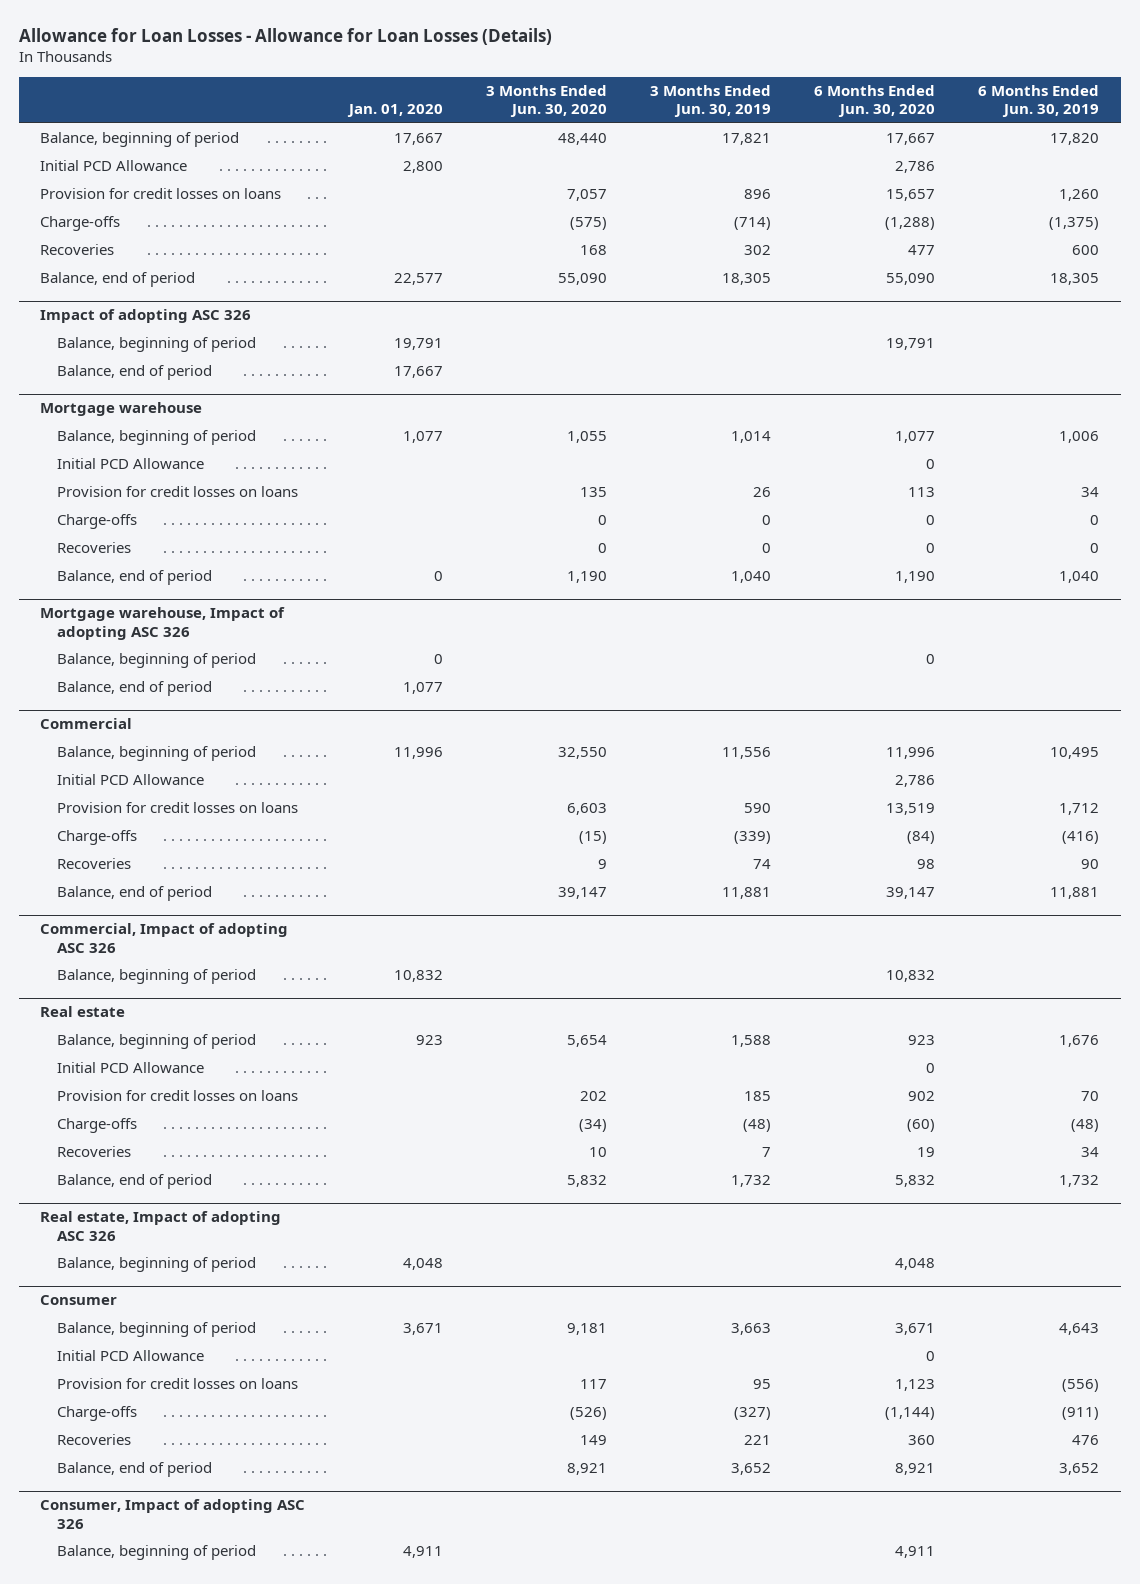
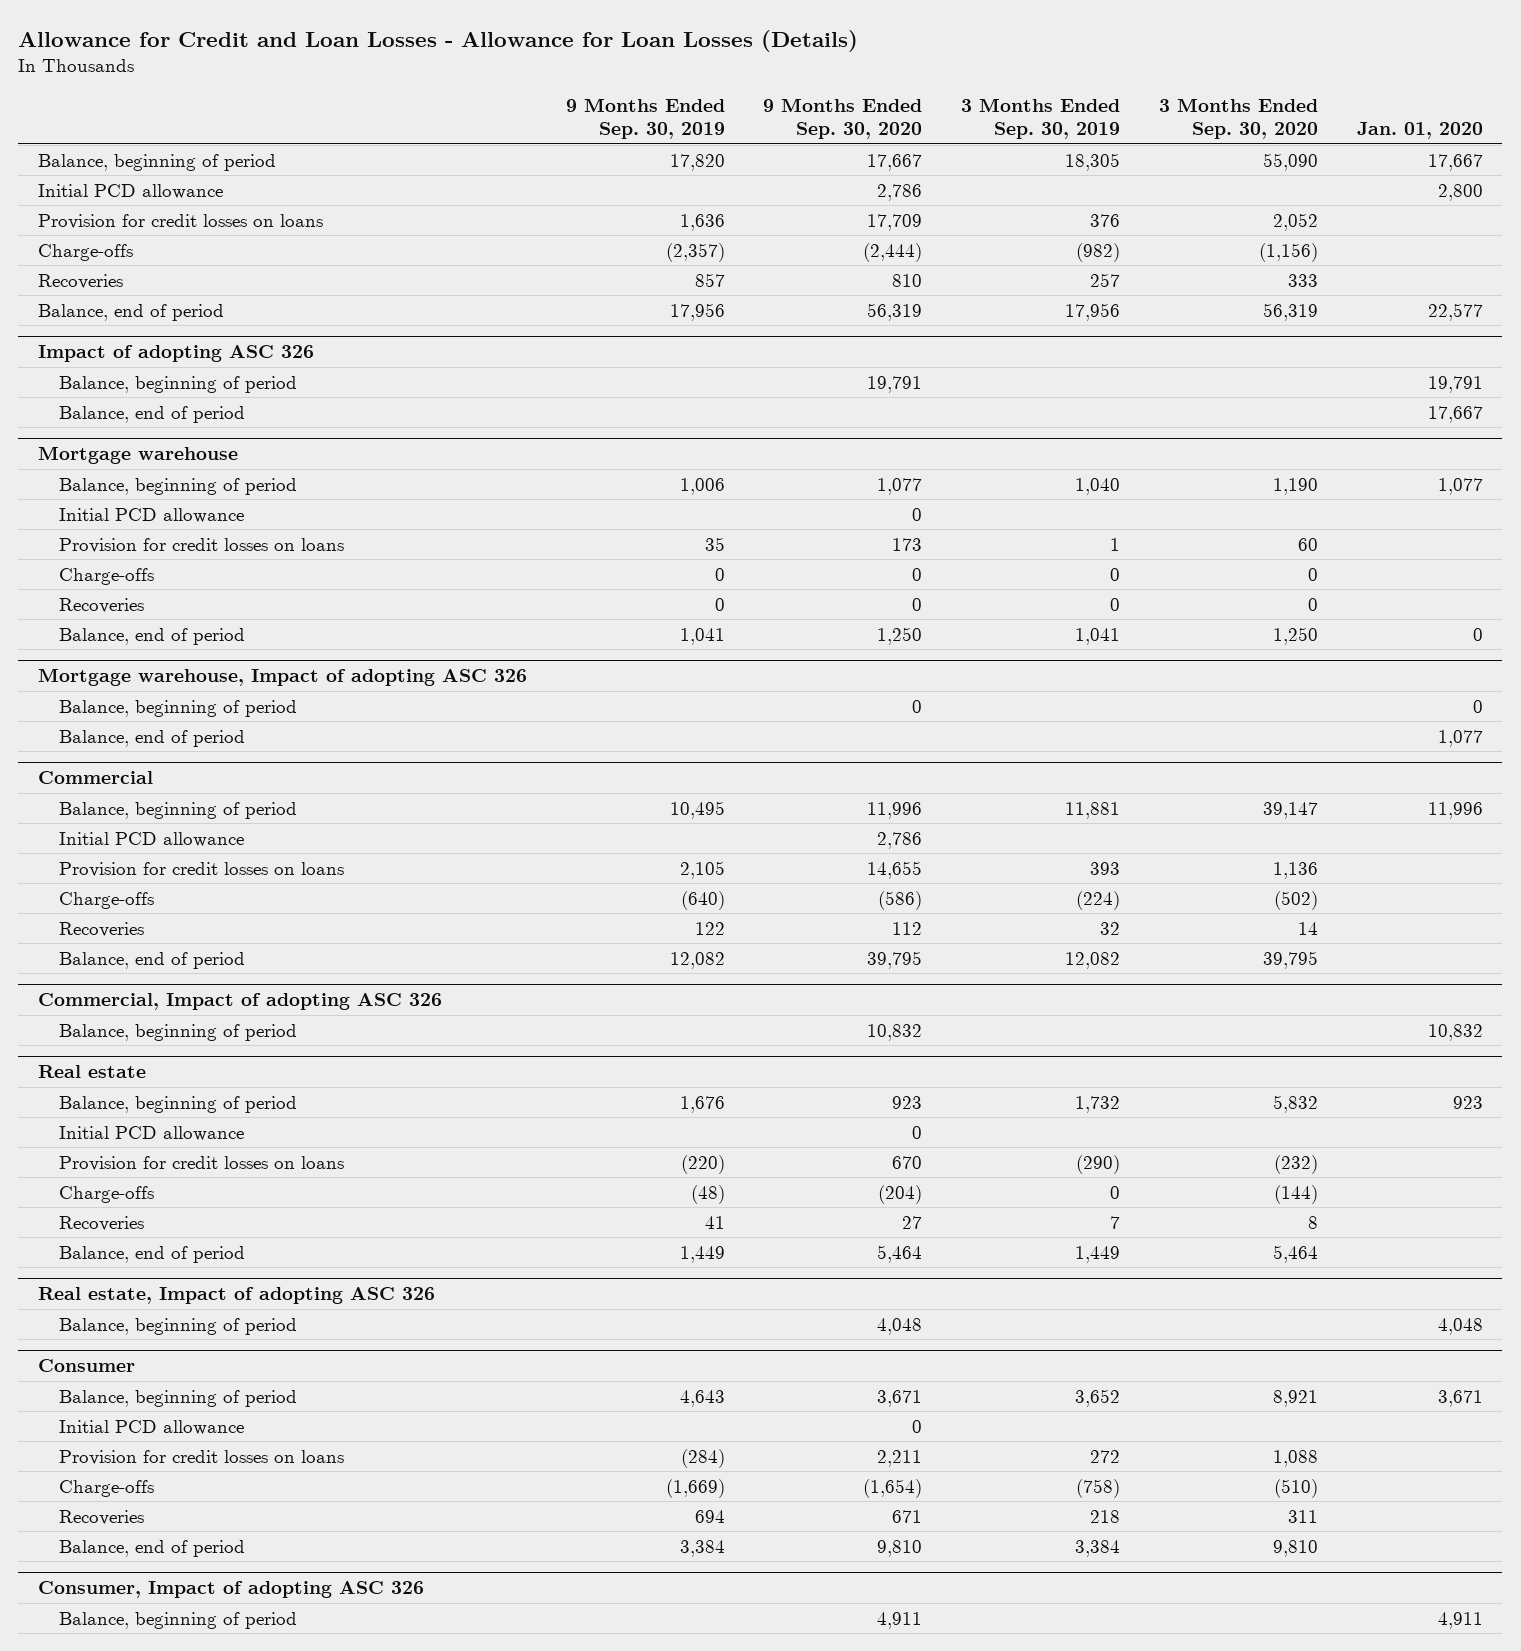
- Allowance for Loan Losses - Allowance for Loan Losses (Details)
+ Allowance for Credit and Loan Losses - Allowance for Loan Losses (Details)
- | Jan. 01, 2020 | 3 Months Ended Jun. 30, 2020 | 3 Months Ended Jun. 30, 2019 | 6 Months Ended Jun. 30, 2020 | 6 Months Ended Jun. 30, 2019
+ | 9 Months Ended Sep. 30, 2019 | 9 Months Ended Sep. 30, 2020 | 3 Months Ended Sep. 30, 2019 | 3 Months Ended Sep. 30, 2020 | Jan. 01, 2020
- Initial PCD Allowance | 2,800 | | | 2,786 |
+ Initial PCD allowance | | 2,786 | | | 2,800
@ Mortgage warehouse
- Initial PCD Allowance | | | | 0 |
+ Initial PCD allowance | | 0 | | |
@ Commercial
- Initial PCD Allowance | | | | 2,786 |
+ Initial PCD allowance | | 2,786 | | |
@ Real estate
- Initial PCD Allowance | | | | 0 |
+ Initial PCD allowance | | 0 | | |
@ Consumer
- Initial PCD Allowance | | | | 0 |
+ Initial PCD allowance | | 0 | | |

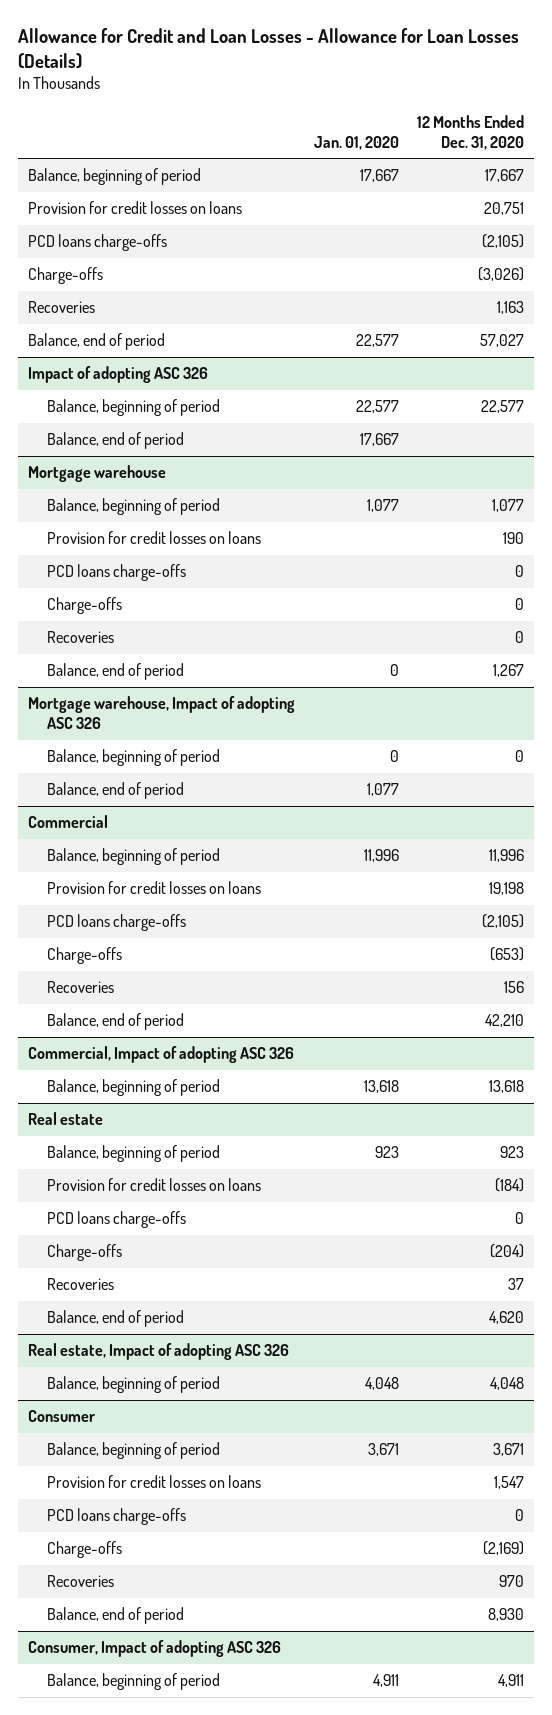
- | 9 Months Ended Sep. 30, 2019 | 9 Months Ended Sep. 30, 2020 | 3 Months Ended Sep. 30, 2019 | 3 Months Ended Sep. 30, 2020 | Jan. 01, 2020
+ | Jan. 01, 2020 | 12 Months Ended Dec. 31, 2020
- Initial PCD allowance | | 2,786 | | | 2,800
+ PCD loans charge-offs | | (2,105)
@ Impact of adopting ASC 326
- Balance, beginning of period | | 19,791 | | | 19,791
+ Balance, beginning of period | 22,577 | 22,577
@ Mortgage warehouse
- Initial PCD allowance | | 0 | | |
+ PCD loans charge-offs | | 0
@ Commercial
- Initial PCD allowance | | 2,786 | | |
+ PCD loans charge-offs | | (2,105)
@ Commercial, Impact of adopting ASC 326
- Balance, beginning of period | | 10,832 | | | 10,832
+ Balance, beginning of period | 13,618 | 13,618
@ Real estate
- Initial PCD allowance | | 0 | | |
+ PCD loans charge-offs | | 0
@ Consumer
- Initial PCD allowance | | 0 | | |
+ PCD loans charge-offs | | 0

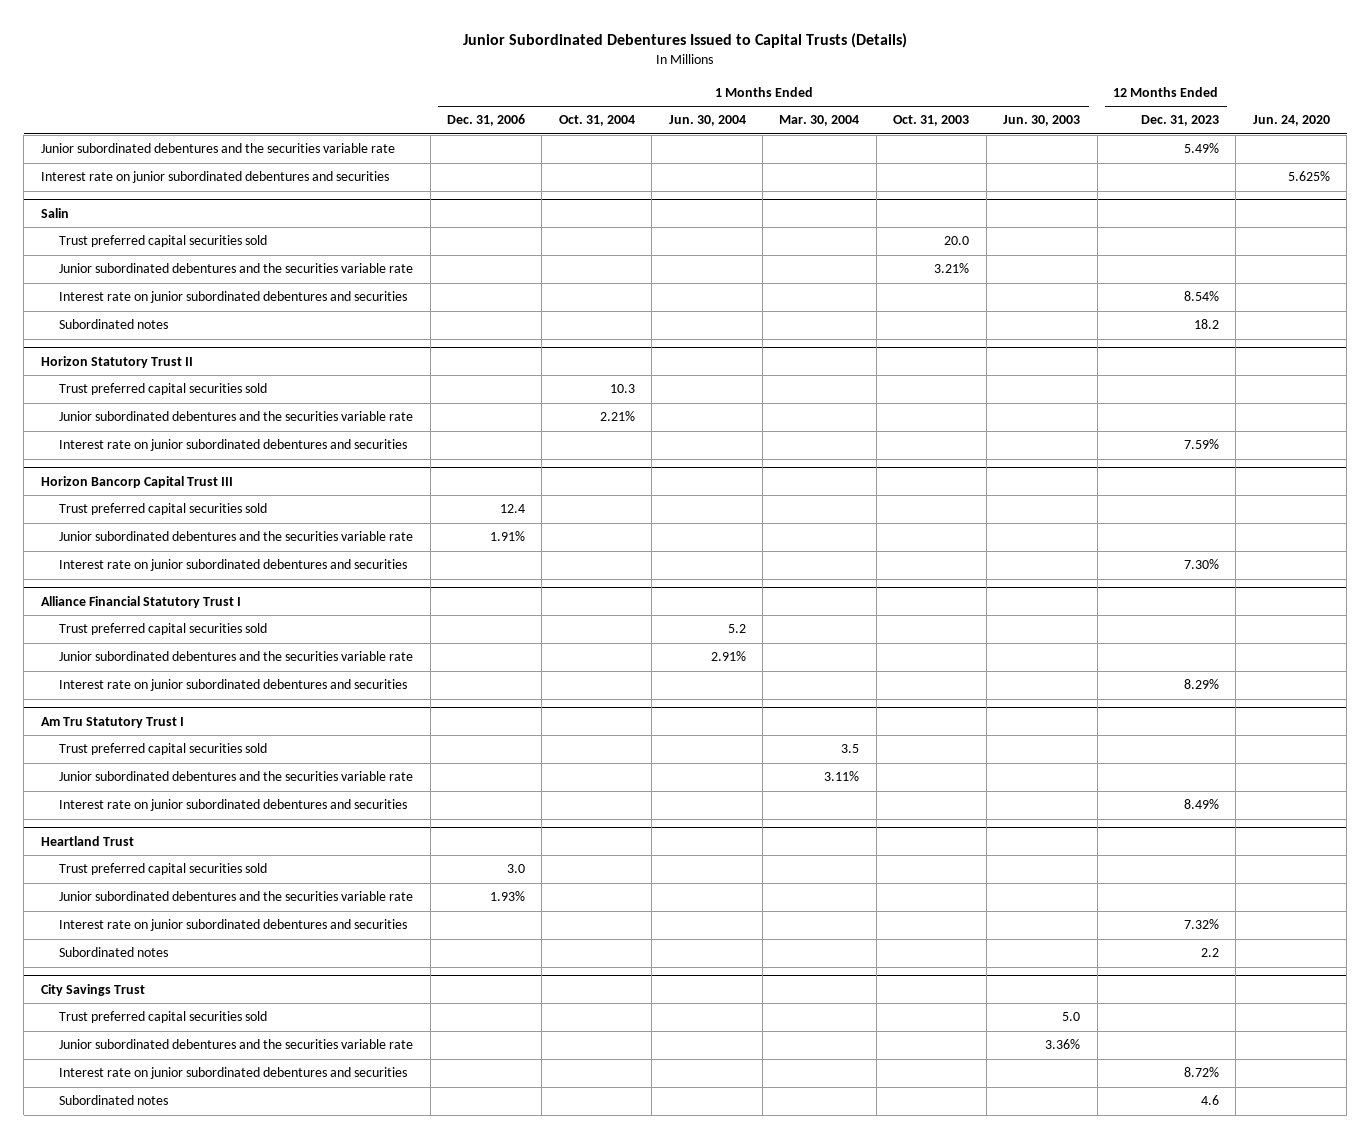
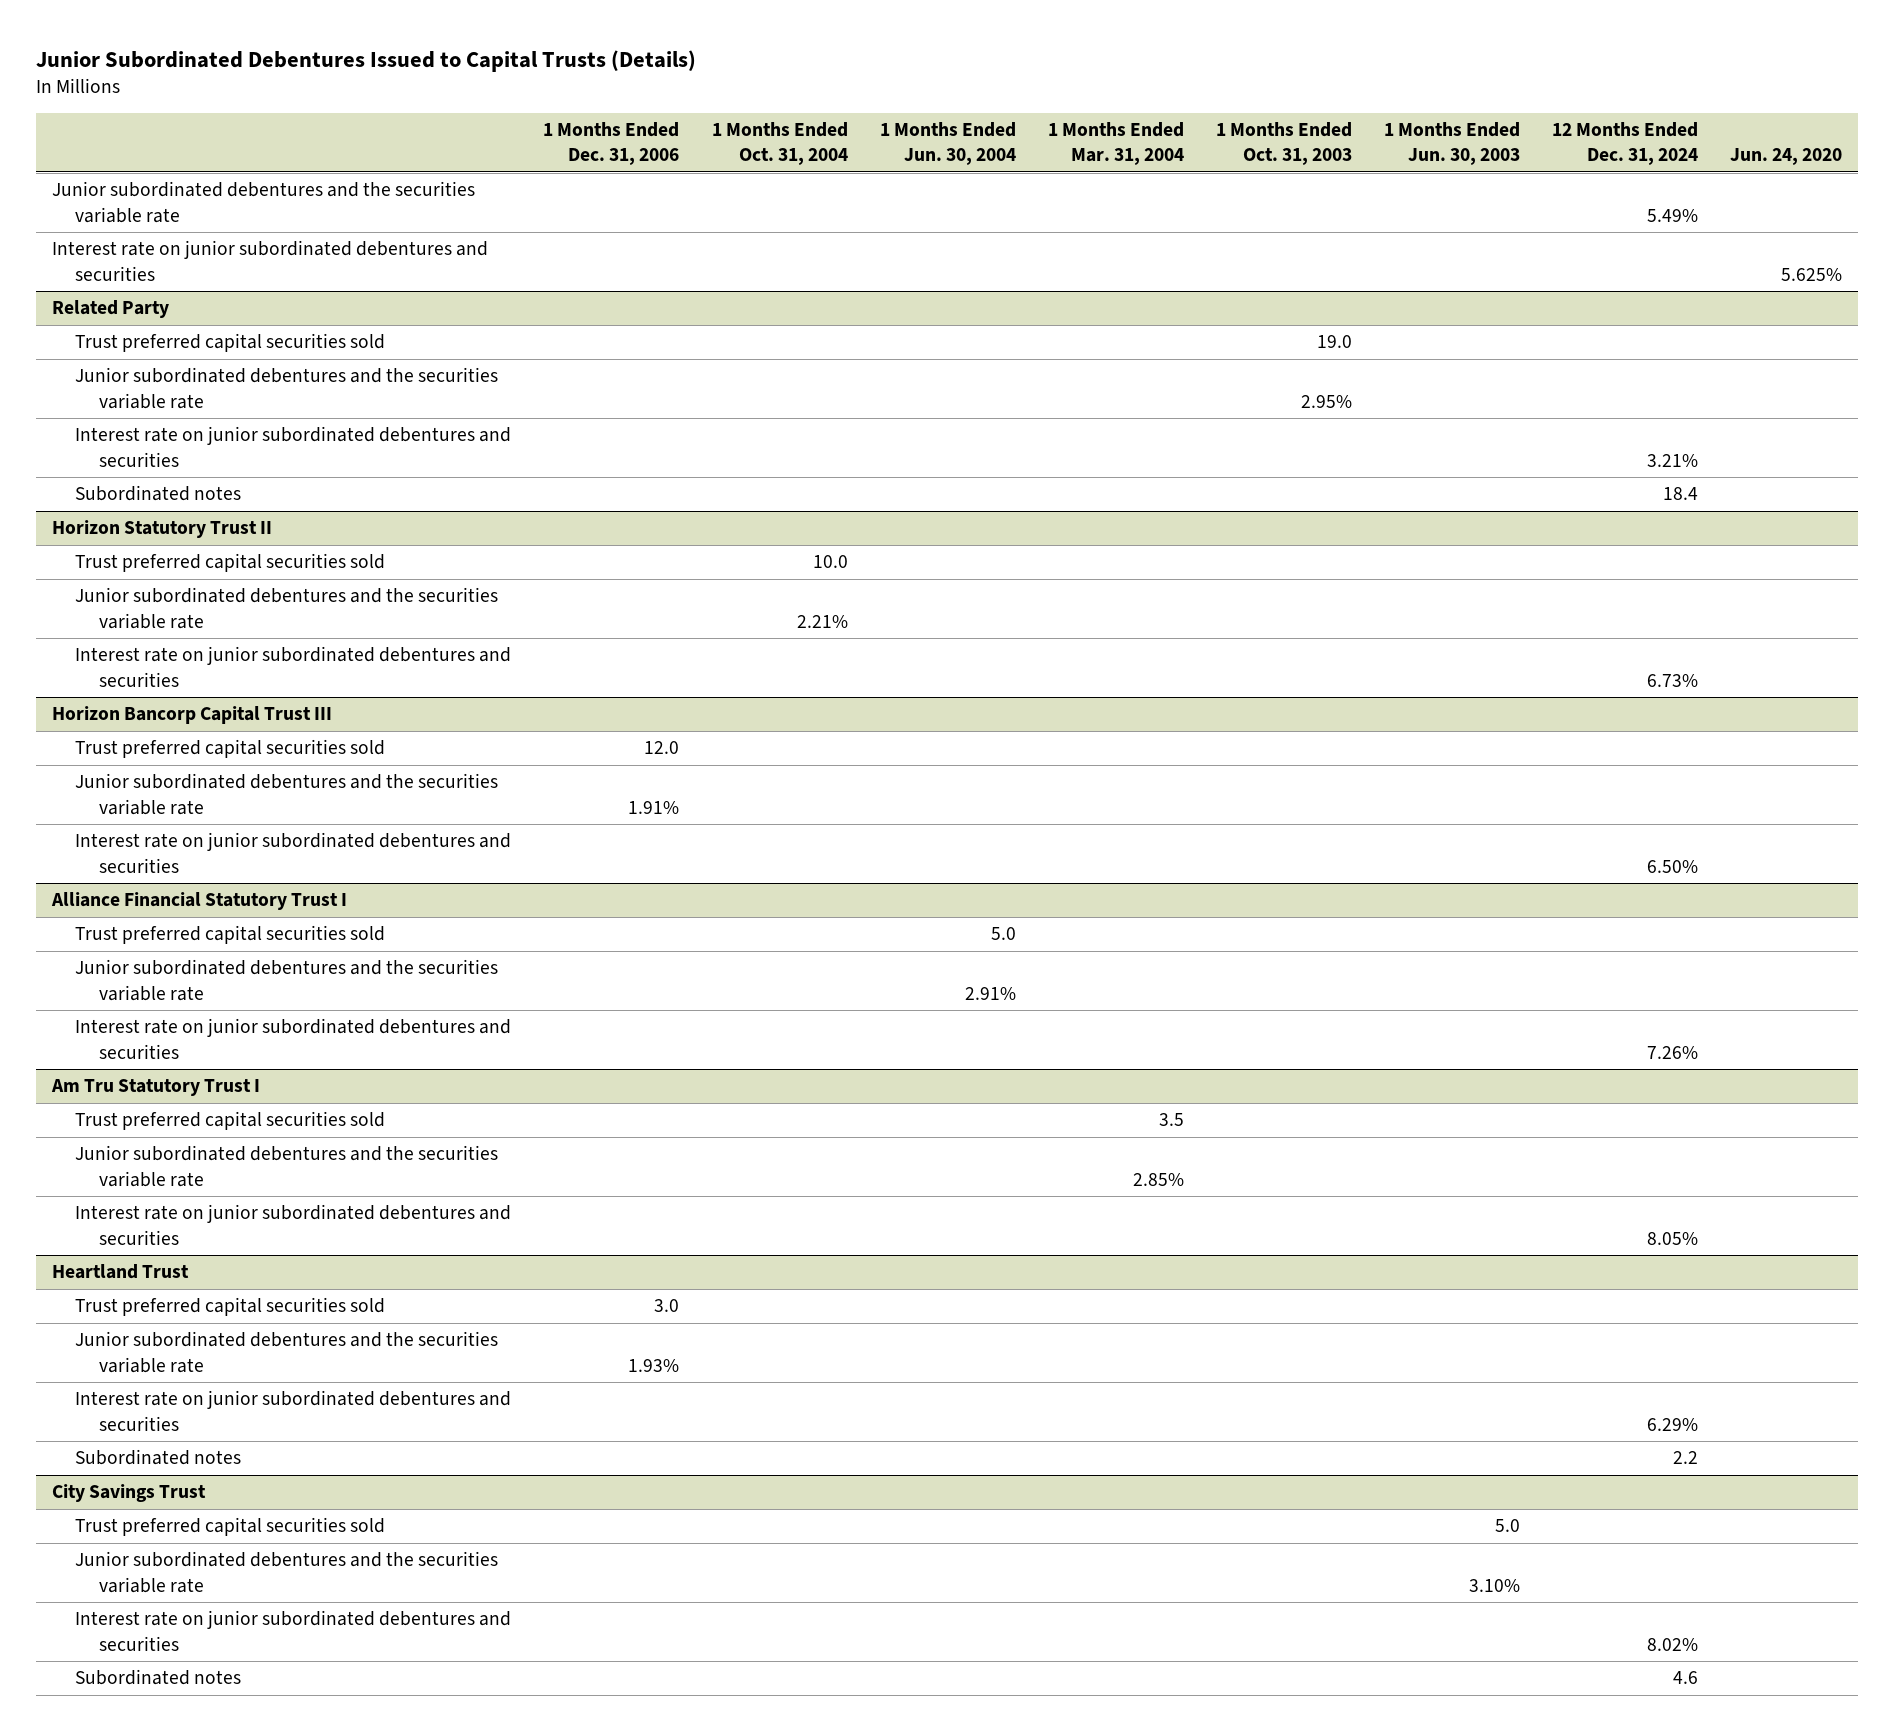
- | 1 Months Ended Dec. 31, 2006 | 1 Months Ended Oct. 31, 2004 | 1 Months Ended Jun. 30, 2004 | 1 Months Ended Mar. 30, 2004 | 1 Months Ended Oct. 31, 2003 | 1 Months Ended Jun. 30, 2003 | 12 Months Ended Dec. 31, 2023 | Jun. 24, 2020
+ | 1 Months Ended Dec. 31, 2006 | 1 Months Ended Oct. 31, 2004 | 1 Months Ended Jun. 30, 2004 | 1 Months Ended Mar. 31, 2004 | 1 Months Ended Oct. 31, 2003 | 1 Months Ended Jun. 30, 2003 | 12 Months Ended Dec. 31, 2024 | Jun. 24, 2020
- Salin
- Trust preferred capital securities sold | | | | | 20.0 | | |
- Junior subordinated debentures and the securities variable rate | | | | | 3.21% | | |
- Interest rate on junior subordinated debentures and securities | | | | | | | 8.54% |
- Subordinated notes | | | | | | | 18.2 |
+ Related Party
+ Trust preferred capital securities sold | | | | | 19.0 | | |
+ Junior subordinated debentures and the securities variable rate | | | | | 2.95% | | |
+ Interest rate on junior subordinated debentures and securities | | | | | | | 3.21% |
+ Subordinated notes | | | | | | | 18.4 |
@ Horizon Statutory Trust II
- Trust preferred capital securities sold | | 10.3 | | | | | |
+ Trust preferred capital securities sold | | 10.0 | | | | | |
@ Horizon Bancorp Capital Trust III
- Trust preferred capital securities sold | 12.4 | | | | | | |
+ Trust preferred capital securities sold | 12.0 | | | | | | |
@ Alliance Financial Statutory Trust I
- Trust preferred capital securities sold | | | 5.2 | | | | |
+ Trust preferred capital securities sold | | | 5.0 | | | | |
@ City Savings Trust
- Junior subordinated debentures and the securities variable rate | | | | | | 3.36% | |
+ Junior subordinated debentures and the securities variable rate | | | | | | 3.10% | |

